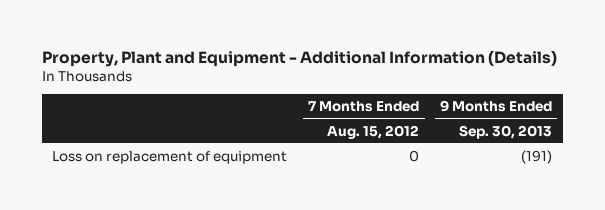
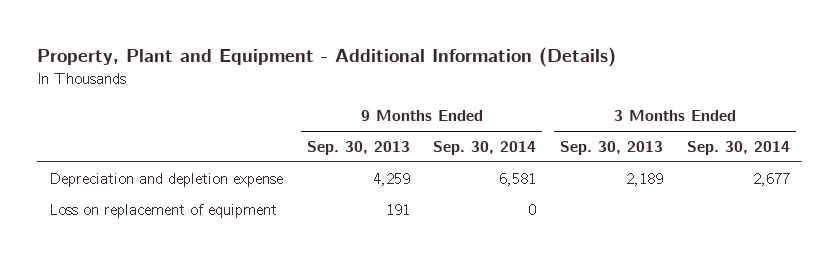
- | 7 Months Ended Aug. 15, 2012 | 9 Months Ended Sep. 30, 2013
+ | 9 Months Ended Sep. 30, 2013 | 9 Months Ended Sep. 30, 2014 | 3 Months Ended Sep. 30, 2013 | 3 Months Ended Sep. 30, 2014
- Loss on replacement of equipment | 0 | (191)
+ Depreciation and depletion expense | 4,259 | 6,581 | 2,189 | 2,677
+ Loss on replacement of equipment | 191 | 0 | |

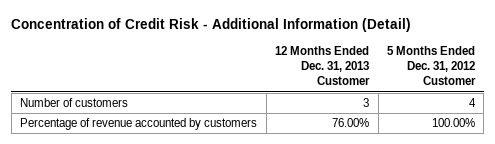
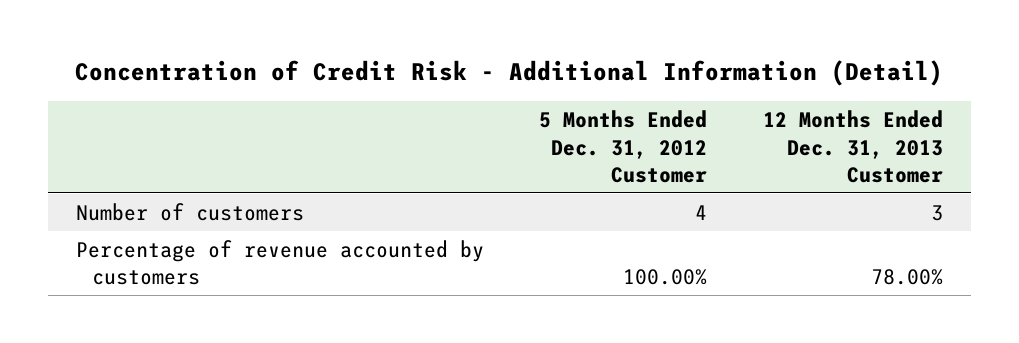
- | 12 Months Ended Dec. 31, 2013 Customer | 5 Months Ended Dec. 31, 2012 Customer
+ | 5 Months Ended Dec. 31, 2012 Customer | 12 Months Ended Dec. 31, 2013 Customer
- Percentage of revenue accounted by customers | 76.00% | 100.00%
+ Percentage of revenue accounted by customers | 100.00% | 78.00%

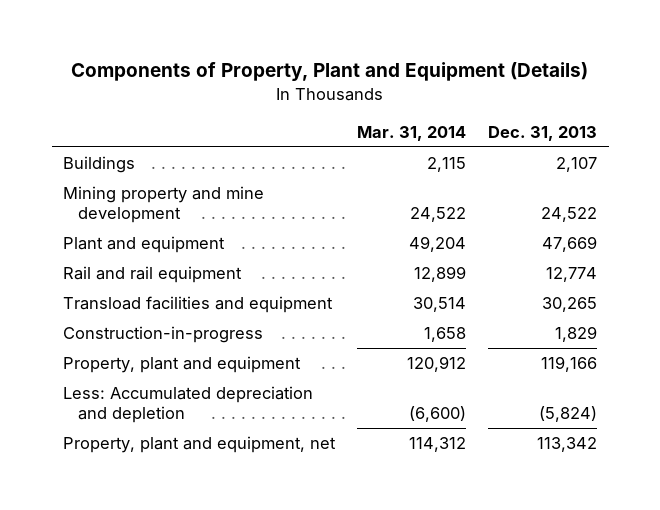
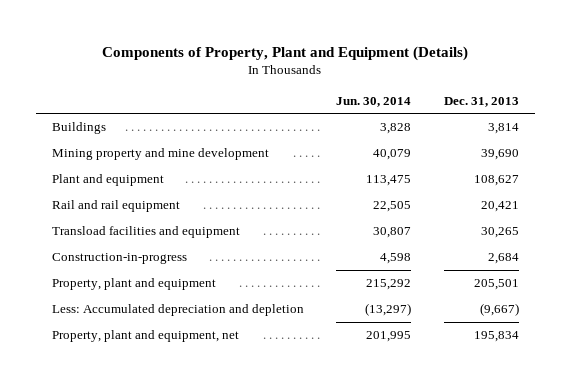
- | Mar. 31, 2014 | Dec. 31, 2013
+ | Jun. 30, 2014 | Dec. 31, 2013
- Buildings | 2,115 | 2,107
- Mining property and mine development | 24,522 | 24,522
- Plant and equipment | 49,204 | 47,669
- Rail and rail equipment | 12,899 | 12,774
+ Buildings | 3,828 | 3,814
+ Mining property and mine development | 40,079 | 39,690
+ Plant and equipment | 113,475 | 108,627
+ Rail and rail equipment | 22,505 | 20,421
- Construction-in-progress | 1,658 | 1,829
- Property, plant and equipment | 120,912 | 119,166
- Less: Accumulated depreciation and depletion | (6,600) | (5,824)
- Property, plant and equipment, net | 114,312 | 113,342
+ Construction-in-progress | 4,598 | 2,684
+ Property, plant and equipment | 215,292 | 205,501
+ Less: Accumulated depreciation and depletion | (13,297) | (9,667)
+ Property, plant and equipment, net | 201,995 | 195,834

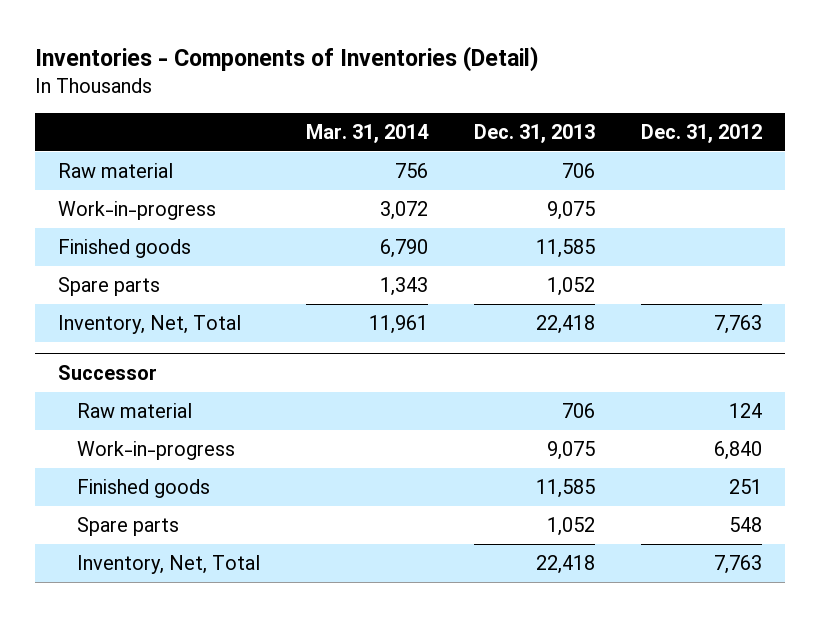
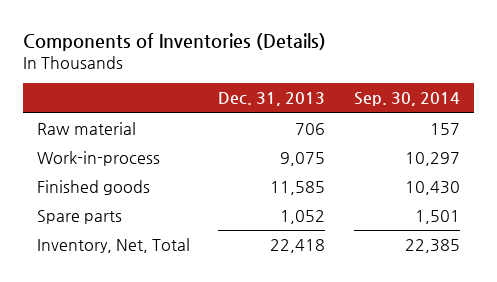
- Inventories - Components of Inventories (Detail)
+ Components of Inventories (Details)
- | Mar. 31, 2014 | Dec. 31, 2013 | Dec. 31, 2012
+ | Dec. 31, 2013 | Sep. 30, 2014
- Work-in-progress | 3,072 | 9,075 |
- Finished goods | 6,790 | 11,585 |
- Spare parts | 1,343 | 1,052 |
- Inventory, Net, Total | 11,961 | 22,418 | 7,763
- Successor
- Raw material | | 706 | 124
- Work-in-progress | | 9,075 | 6,840
+ Work-in-process | 9,075 | 10,297

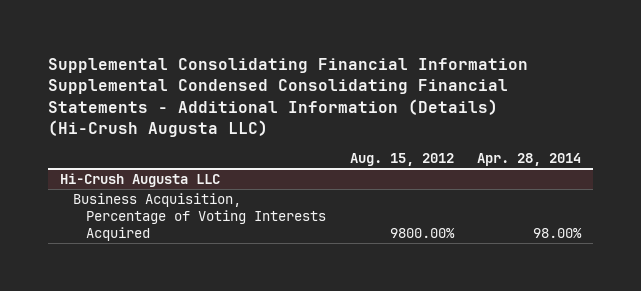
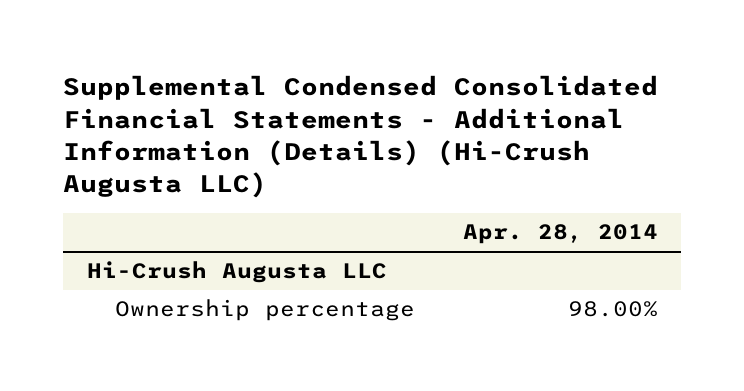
- Supplemental Consolidating Financial Information Supplemental Condensed Consolidating Financial Statements - Additional Information (Details) (Hi-Crush Augusta LLC)
+ Supplemental Condensed Consolidated Financial Statements - Additional Information (Details) (Hi-Crush Augusta LLC)
- | Aug. 15, 2012 | Apr. 28, 2014
+ | Apr. 28, 2014
@ Hi-Crush Augusta LLC
- Business Acquisition, Percentage of Voting Interests Acquired | 9800.00% | 98.00%
+ Ownership percentage | 98.00%

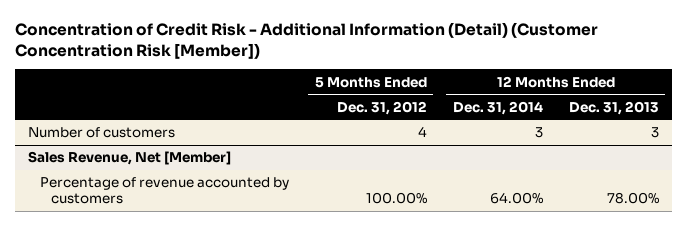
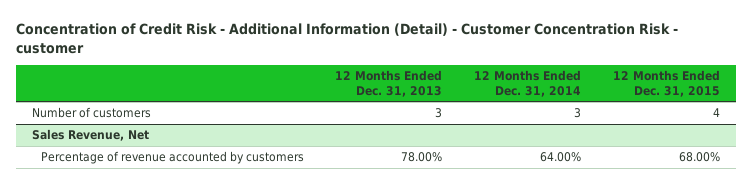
- Concentration of Credit Risk - Additional Information (Detail) (Customer Concentration Risk [Member])
+ Concentration of Credit Risk - Additional Information (Detail) - Customer Concentration Risk - customer
- | 5 Months Ended Dec. 31, 2012 | 12 Months Ended Dec. 31, 2014 | 12 Months Ended Dec. 31, 2013
+ | 12 Months Ended Dec. 31, 2013 | 12 Months Ended Dec. 31, 2014 | 12 Months Ended Dec. 31, 2015
- Sales Revenue, Net [Member]
+ Sales Revenue, Net

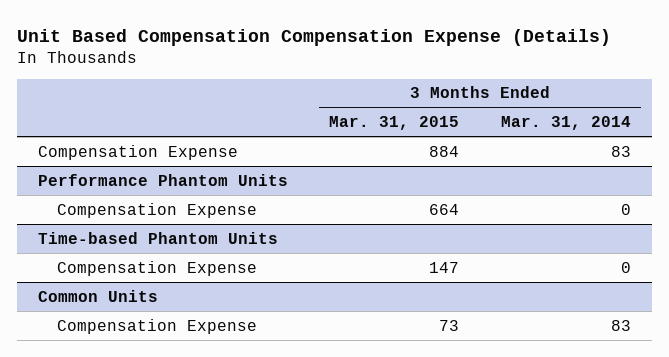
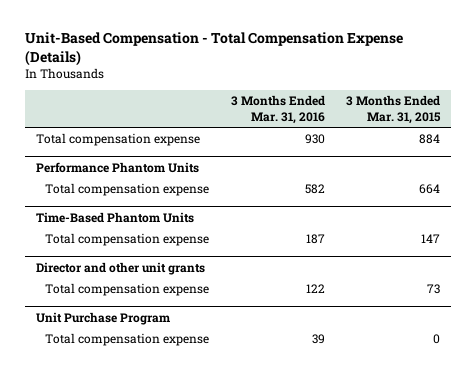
- Unit Based Compensation Compensation Expense (Details)
+ Unit-Based Compensation - Total Compensation Expense (Details)
- | 3 Months Ended Mar. 31, 2015 | 3 Months Ended Mar. 31, 2014
+ | 3 Months Ended Mar. 31, 2016 | 3 Months Ended Mar. 31, 2015
- Compensation Expense | 884 | 83
+ Total compensation expense | 930 | 884
@ Performance Phantom Units
- Compensation Expense | 664 | 0
- Time-based Phantom Units
- Compensation Expense | 147 | 0
- Common Units
- Compensation Expense | 73 | 83
@ Performance Phantom Units
+ Total compensation expense | 582 | 664
+ Time-Based Phantom Units
+ Total compensation expense | 187 | 147
+ Director and other unit grants
+ Total compensation expense | 122 | 73
+ Unit Purchase Program
+ Total compensation expense | 39 | 0

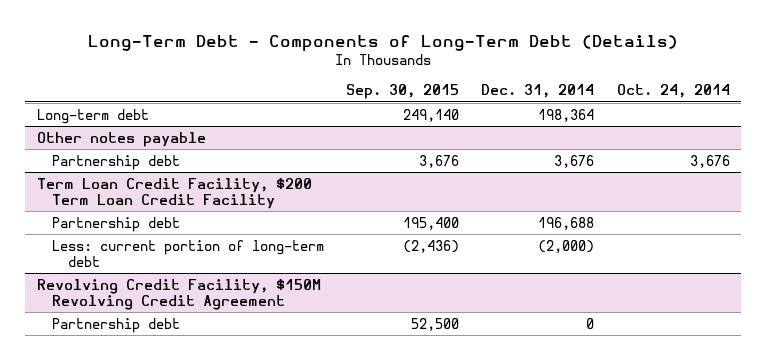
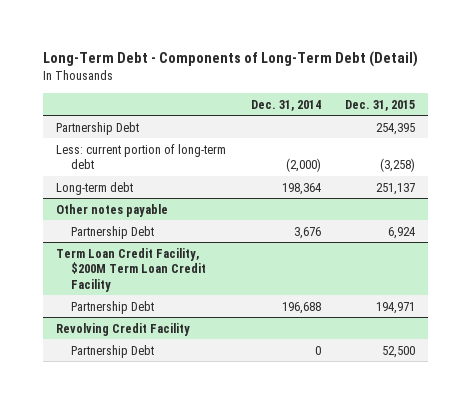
- Long-Term Debt - Components of Long-Term Debt (Details)
+ Long-Term Debt - Components of Long-Term Debt (Detail)
- | Sep. 30, 2015 | Dec. 31, 2014 | Oct. 24, 2014
+ | Dec. 31, 2014 | Dec. 31, 2015
+ Partnership Debt | | 254,395
+ Less: current portion of long-term debt | (2,000) | (3,258)
@ Other notes payable
- Partnership debt | 3,676 | 3,676 | 3,676
- Term Loan Credit Facility, $200 Term Loan Credit Facility
- Partnership debt | 195,400 | 196,688 |
- Less: current portion of long-term debt | (2,436) | (2,000) |
- Revolving Credit Facility, $150M Revolving Credit Agreement
- Partnership debt | 52,500 | 0 |
@ Other notes payable
+ Partnership Debt | 3,676 | 6,924
+ Term Loan Credit Facility, $200M Term Loan Credit Facility
+ Partnership Debt | 196,688 | 194,971
+ Revolving Credit Facility
+ Partnership Debt | 0 | 52,500

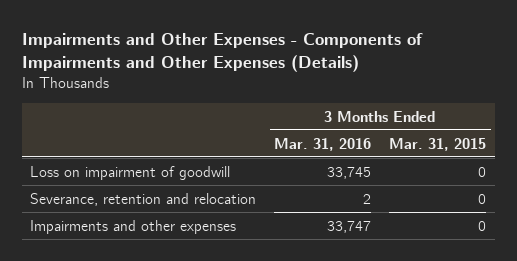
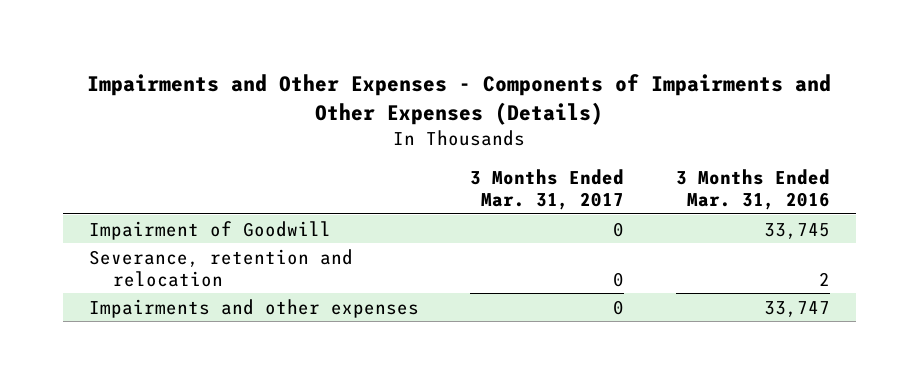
- | 3 Months Ended Mar. 31, 2016 | 3 Months Ended Mar. 31, 2015
+ | 3 Months Ended Mar. 31, 2017 | 3 Months Ended Mar. 31, 2016
- Loss on impairment of goodwill | 33,745 | 0
+ Impairment of Goodwill | 0 | 33,745

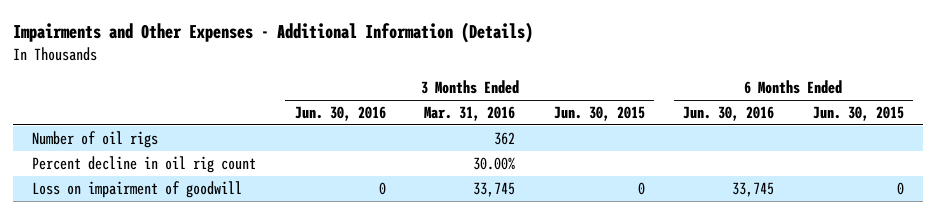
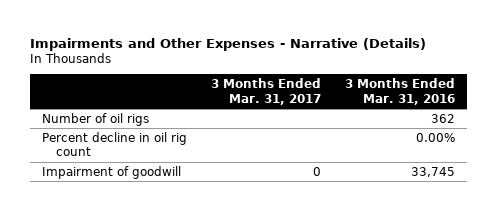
- Impairments and Other Expenses - Additional Information (Details)
+ Impairments and Other Expenses - Narrative (Details)
- | 3 Months Ended Jun. 30, 2016 | 3 Months Ended Mar. 31, 2016 | 3 Months Ended Jun. 30, 2015 | 6 Months Ended Jun. 30, 2016 | 6 Months Ended Jun. 30, 2015
+ | 3 Months Ended Mar. 31, 2017 | 3 Months Ended Mar. 31, 2016
- Percent decline in oil rig count | | 30.00% | | |
- Loss on impairment of goodwill | 0 | 33,745 | 0 | 33,745 | 0
+ Percent decline in oil rig count | | 0.00%
+ Impairment of goodwill | 0 | 33,745

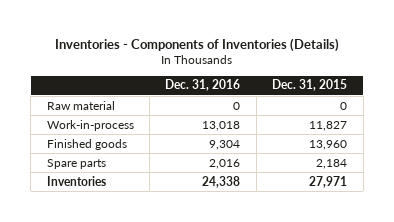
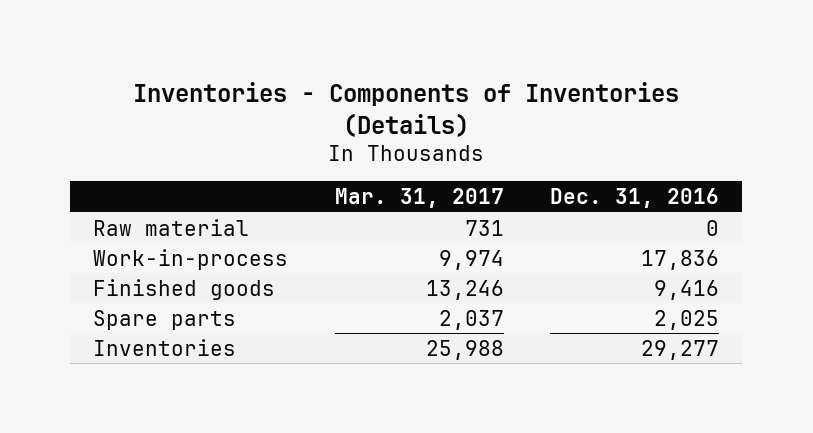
- | Dec. 31, 2016 | Dec. 31, 2015
+ | Mar. 31, 2017 | Dec. 31, 2016
- Work-in-process | 13,018 | 11,827
- Finished goods | 9,304 | 13,960
- Spare parts | 2,016 | 2,184
- Inventories | 24,338 | 27,971
+ Work-in-process | 9,974 | 17,836
+ Finished goods | 13,246 | 9,416
+ Spare parts | 2,037 | 2,025
+ Inventories | 25,988 | 29,277

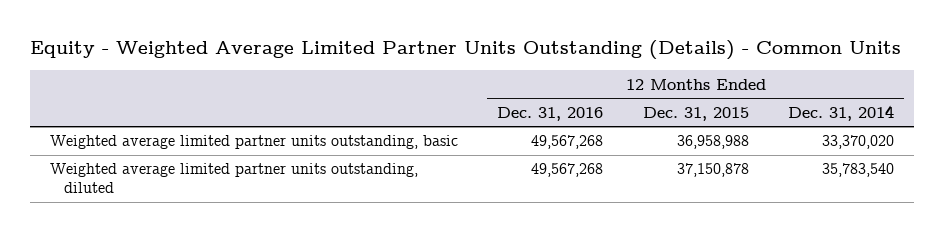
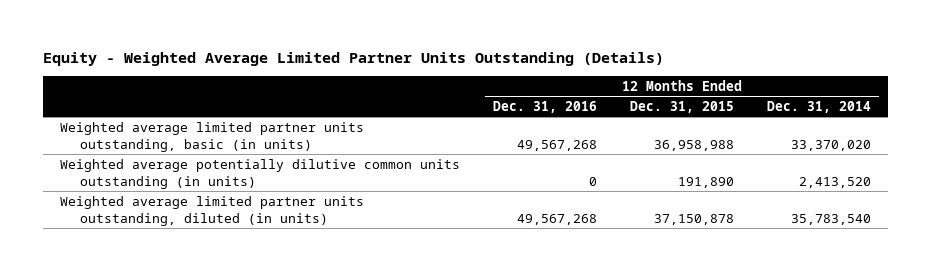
- Equity - Weighted Average Limited Partner Units Outstanding (Details) - Common Units
+ Equity - Weighted Average Limited Partner Units Outstanding (Details)
- Weighted average limited partner units outstanding, basic | 49,567,268 | 36,958,988 | 33,370,020
- Weighted average limited partner units outstanding, diluted | 49,567,268 | 37,150,878 | 35,783,540
+ Weighted average limited partner units outstanding, basic (in units) | 49,567,268 | 36,958,988 | 33,370,020
+ Weighted average potentially dilutive common units outstanding (in units) | 0 | 191,890 | 2,413,520
+ Weighted average limited partner units outstanding, diluted (in units) | 49,567,268 | 37,150,878 | 35,783,540

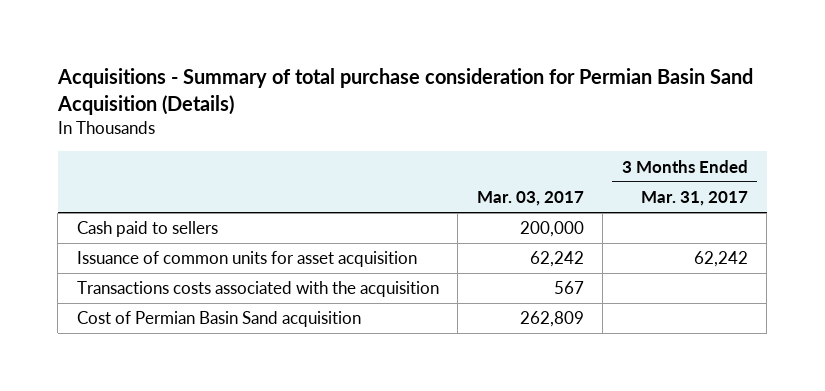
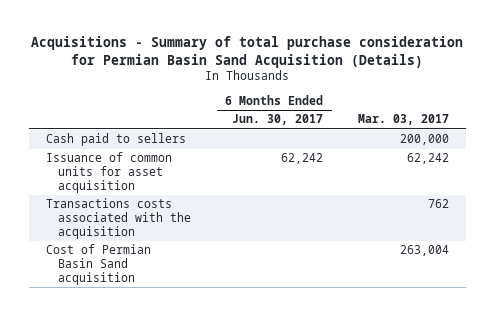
- | Mar. 03, 2017 | 3 Months Ended Mar. 31, 2017
+ | 6 Months Ended Jun. 30, 2017 | Mar. 03, 2017
- Transactions costs associated with the acquisition | 567 |
- Cost of Permian Basin Sand acquisition | 262,809 |
+ Transactions costs associated with the acquisition | | 762
+ Cost of Permian Basin Sand acquisition | | 263,004

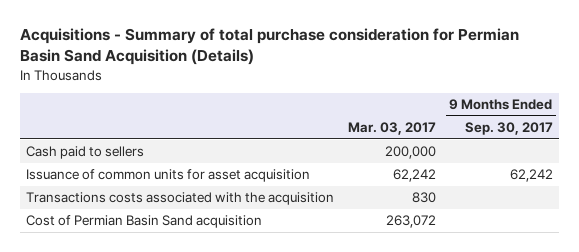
- | 6 Months Ended Jun. 30, 2017 | Mar. 03, 2017
+ | Mar. 03, 2017 | 9 Months Ended Sep. 30, 2017
- Transactions costs associated with the acquisition | | 762
- Cost of Permian Basin Sand acquisition | | 263,004
+ Transactions costs associated with the acquisition | 830 |
+ Cost of Permian Basin Sand acquisition | 263,072 |

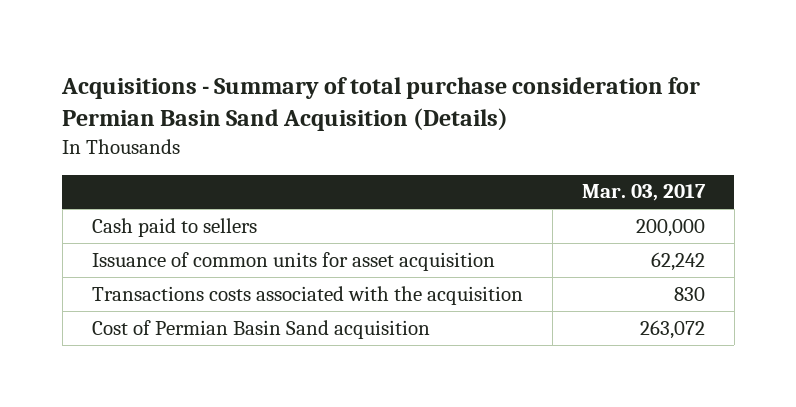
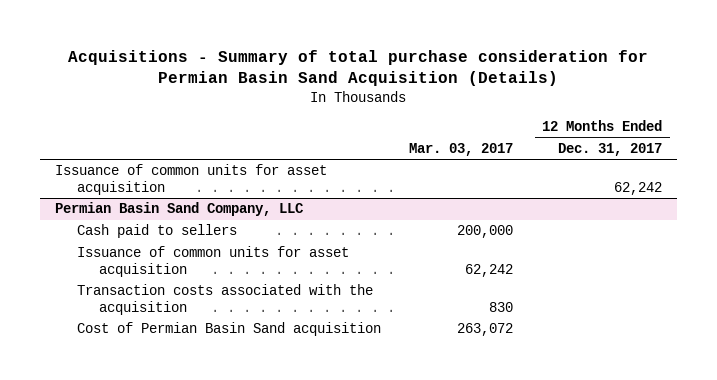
- | Mar. 03, 2017
+ | Mar. 03, 2017 | 12 Months Ended Dec. 31, 2017
+ Issuance of common units for asset acquisition | | 62,242
+ Permian Basin Sand Company, LLC
- Transactions costs associated with the acquisition | 830
+ Transaction costs associated with the acquisition | 830 |

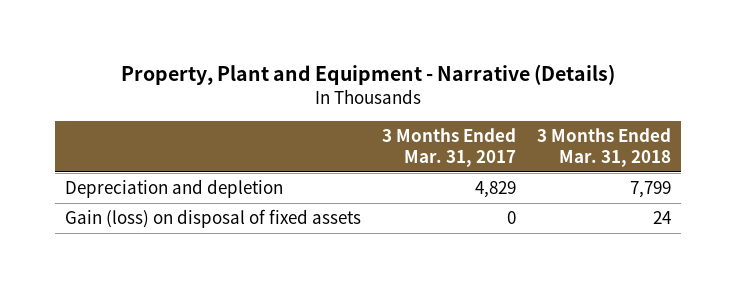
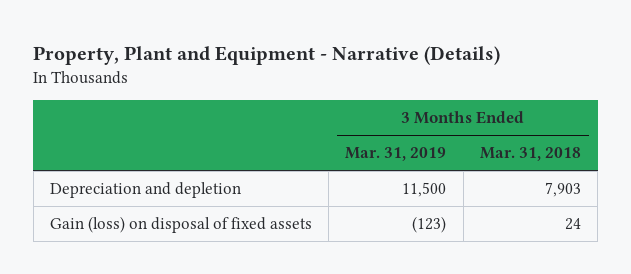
- | 3 Months Ended Mar. 31, 2017 | 3 Months Ended Mar. 31, 2018
+ | 3 Months Ended Mar. 31, 2019 | 3 Months Ended Mar. 31, 2018
- Depreciation and depletion | 4,829 | 7,799
+ Depreciation and depletion | 11,500 | 7,903

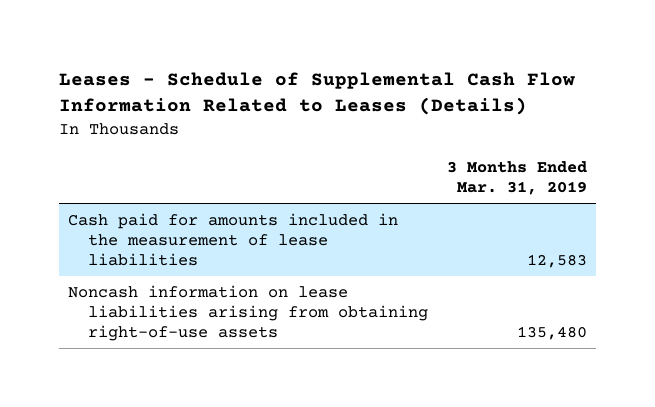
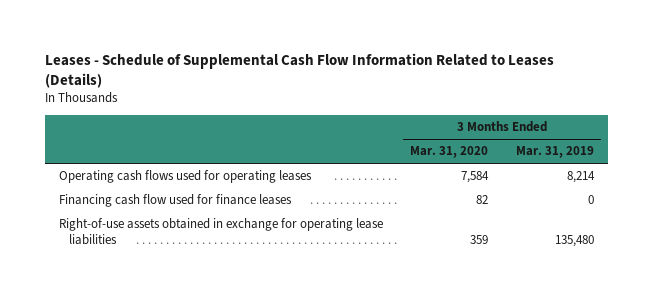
- | 3 Months Ended Mar. 31, 2019
+ | 3 Months Ended Mar. 31, 2020 | 3 Months Ended Mar. 31, 2019
- Cash paid for amounts included in the measurement of lease liabilities | 12,583
- Noncash information on lease liabilities arising from obtaining right-of-use assets | 135,480
+ Operating cash flows used for operating leases | 7,584 | 8,214
+ Financing cash flow used for finance leases | 82 | 0
+ Right-of-use assets obtained in exchange for operating lease liabilities | 359 | 135,480

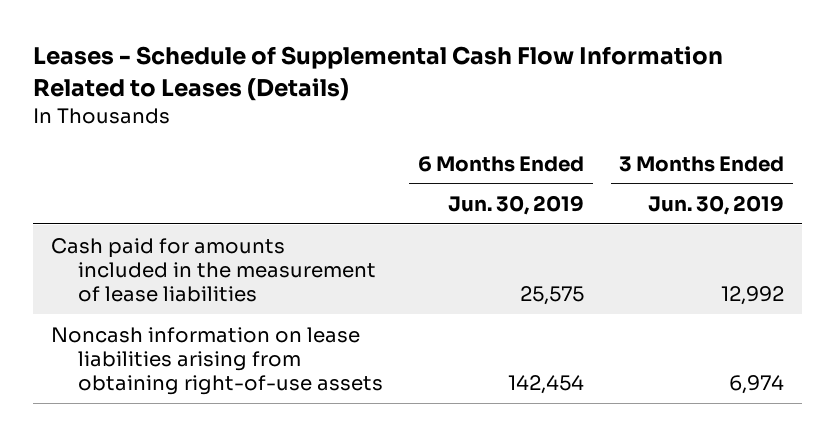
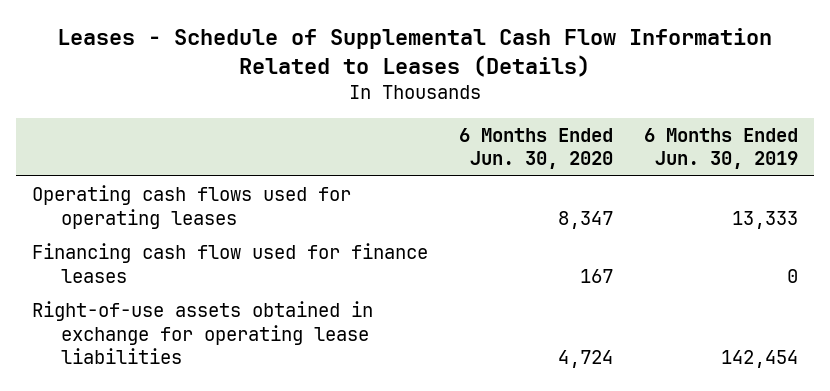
- | 6 Months Ended Jun. 30, 2019 | 3 Months Ended Jun. 30, 2019
+ | 6 Months Ended Jun. 30, 2020 | 6 Months Ended Jun. 30, 2019
- Cash paid for amounts included in the measurement of lease liabilities | 25,575 | 12,992
- Noncash information on lease liabilities arising from obtaining right-of-use assets | 142,454 | 6,974
+ Operating cash flows used for operating leases | 8,347 | 13,333
+ Financing cash flow used for finance leases | 167 | 0
+ Right-of-use assets obtained in exchange for operating lease liabilities | 4,724 | 142,454

